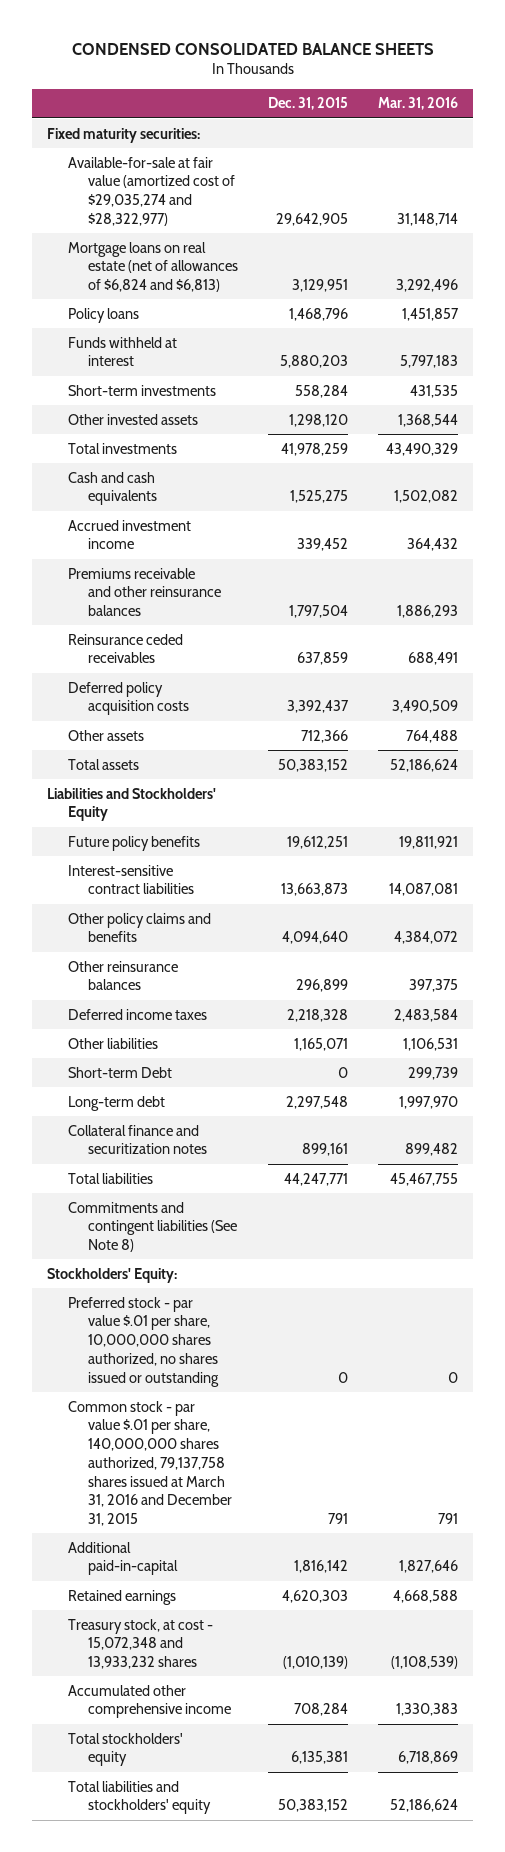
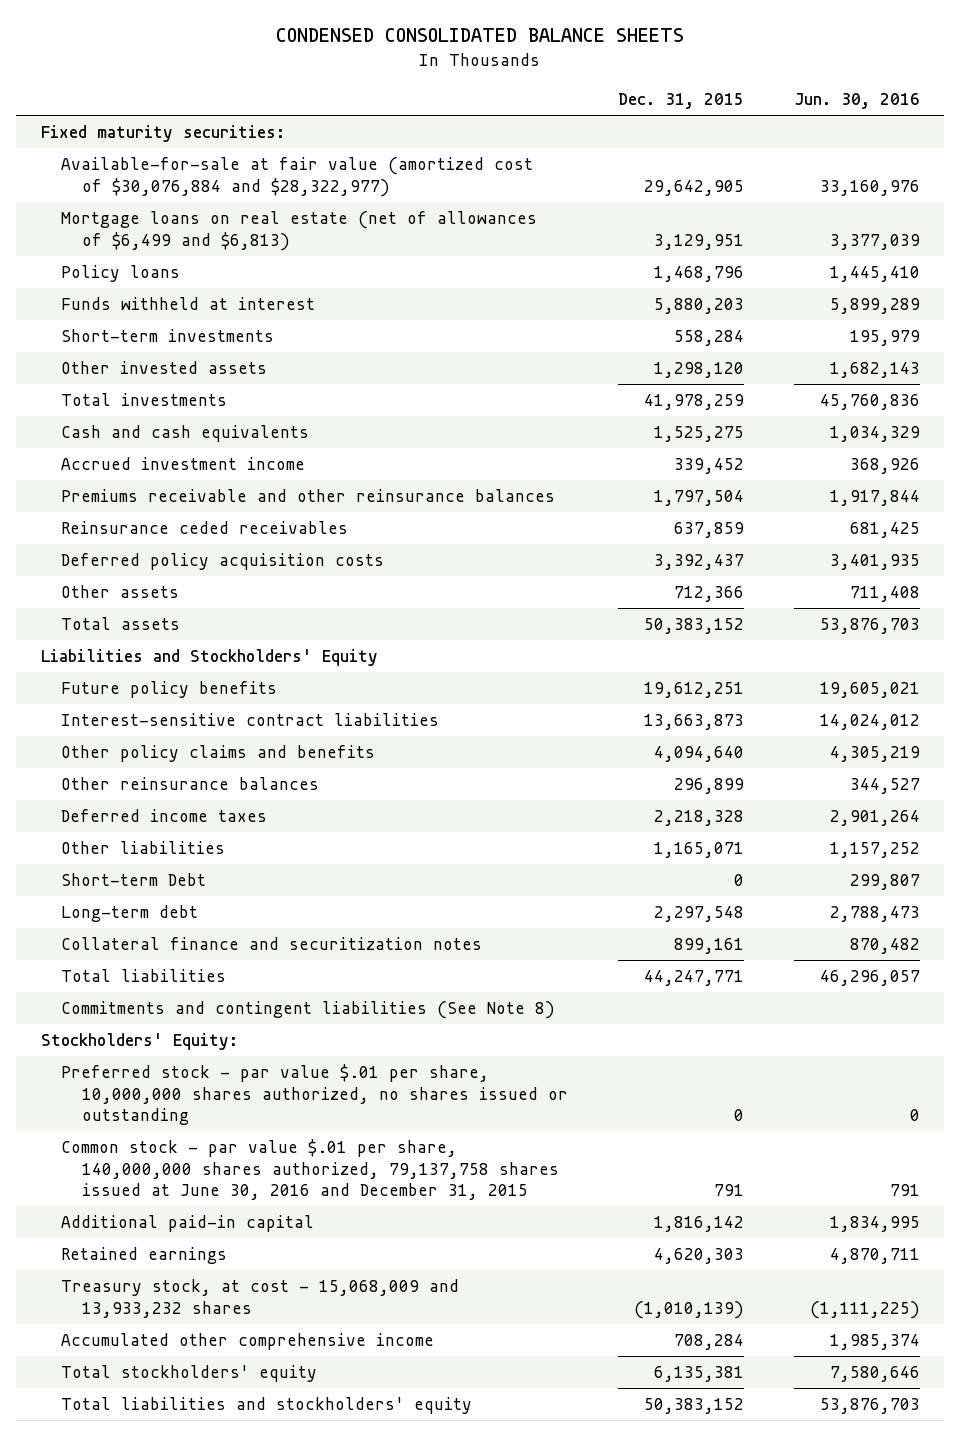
- | Dec. 31, 2015 | Mar. 31, 2016
+ | Dec. 31, 2015 | Jun. 30, 2016
- Available-for-sale at fair value (amortized cost of $29,035,274 and $28,322,977) | 29,642,905 | 31,148,714
- Mortgage loans on real estate (net of allowances of $6,824 and $6,813) | 3,129,951 | 3,292,496
+ Available-for-sale at fair value (amortized cost of $30,076,884 and $28,322,977) | 29,642,905 | 33,160,976
+ Mortgage loans on real estate (net of allowances of $6,499 and $6,813) | 3,129,951 | 3,377,039
- Common stock - par value $.01 per share, 140,000,000 shares authorized, 79,137,758 shares issued at March 31, 2016 and December 31, 2015 | 791 | 791
- Additional paid-in-capital | 1,816,142 | 1,827,646
+ Common stock - par value $.01 per share, 140,000,000 shares authorized, 79,137,758 shares issued at June 30, 2016 and December 31, 2015 | 791 | 791
+ Additional paid-in capital | 1,816,142 | 1,834,995
- Treasury stock, at cost - 15,072,348 and 13,933,232 shares | (1,010,139) | (1,108,539)
+ Treasury stock, at cost - 15,068,009 and 13,933,232 shares | (1,010,139) | (1,111,225)

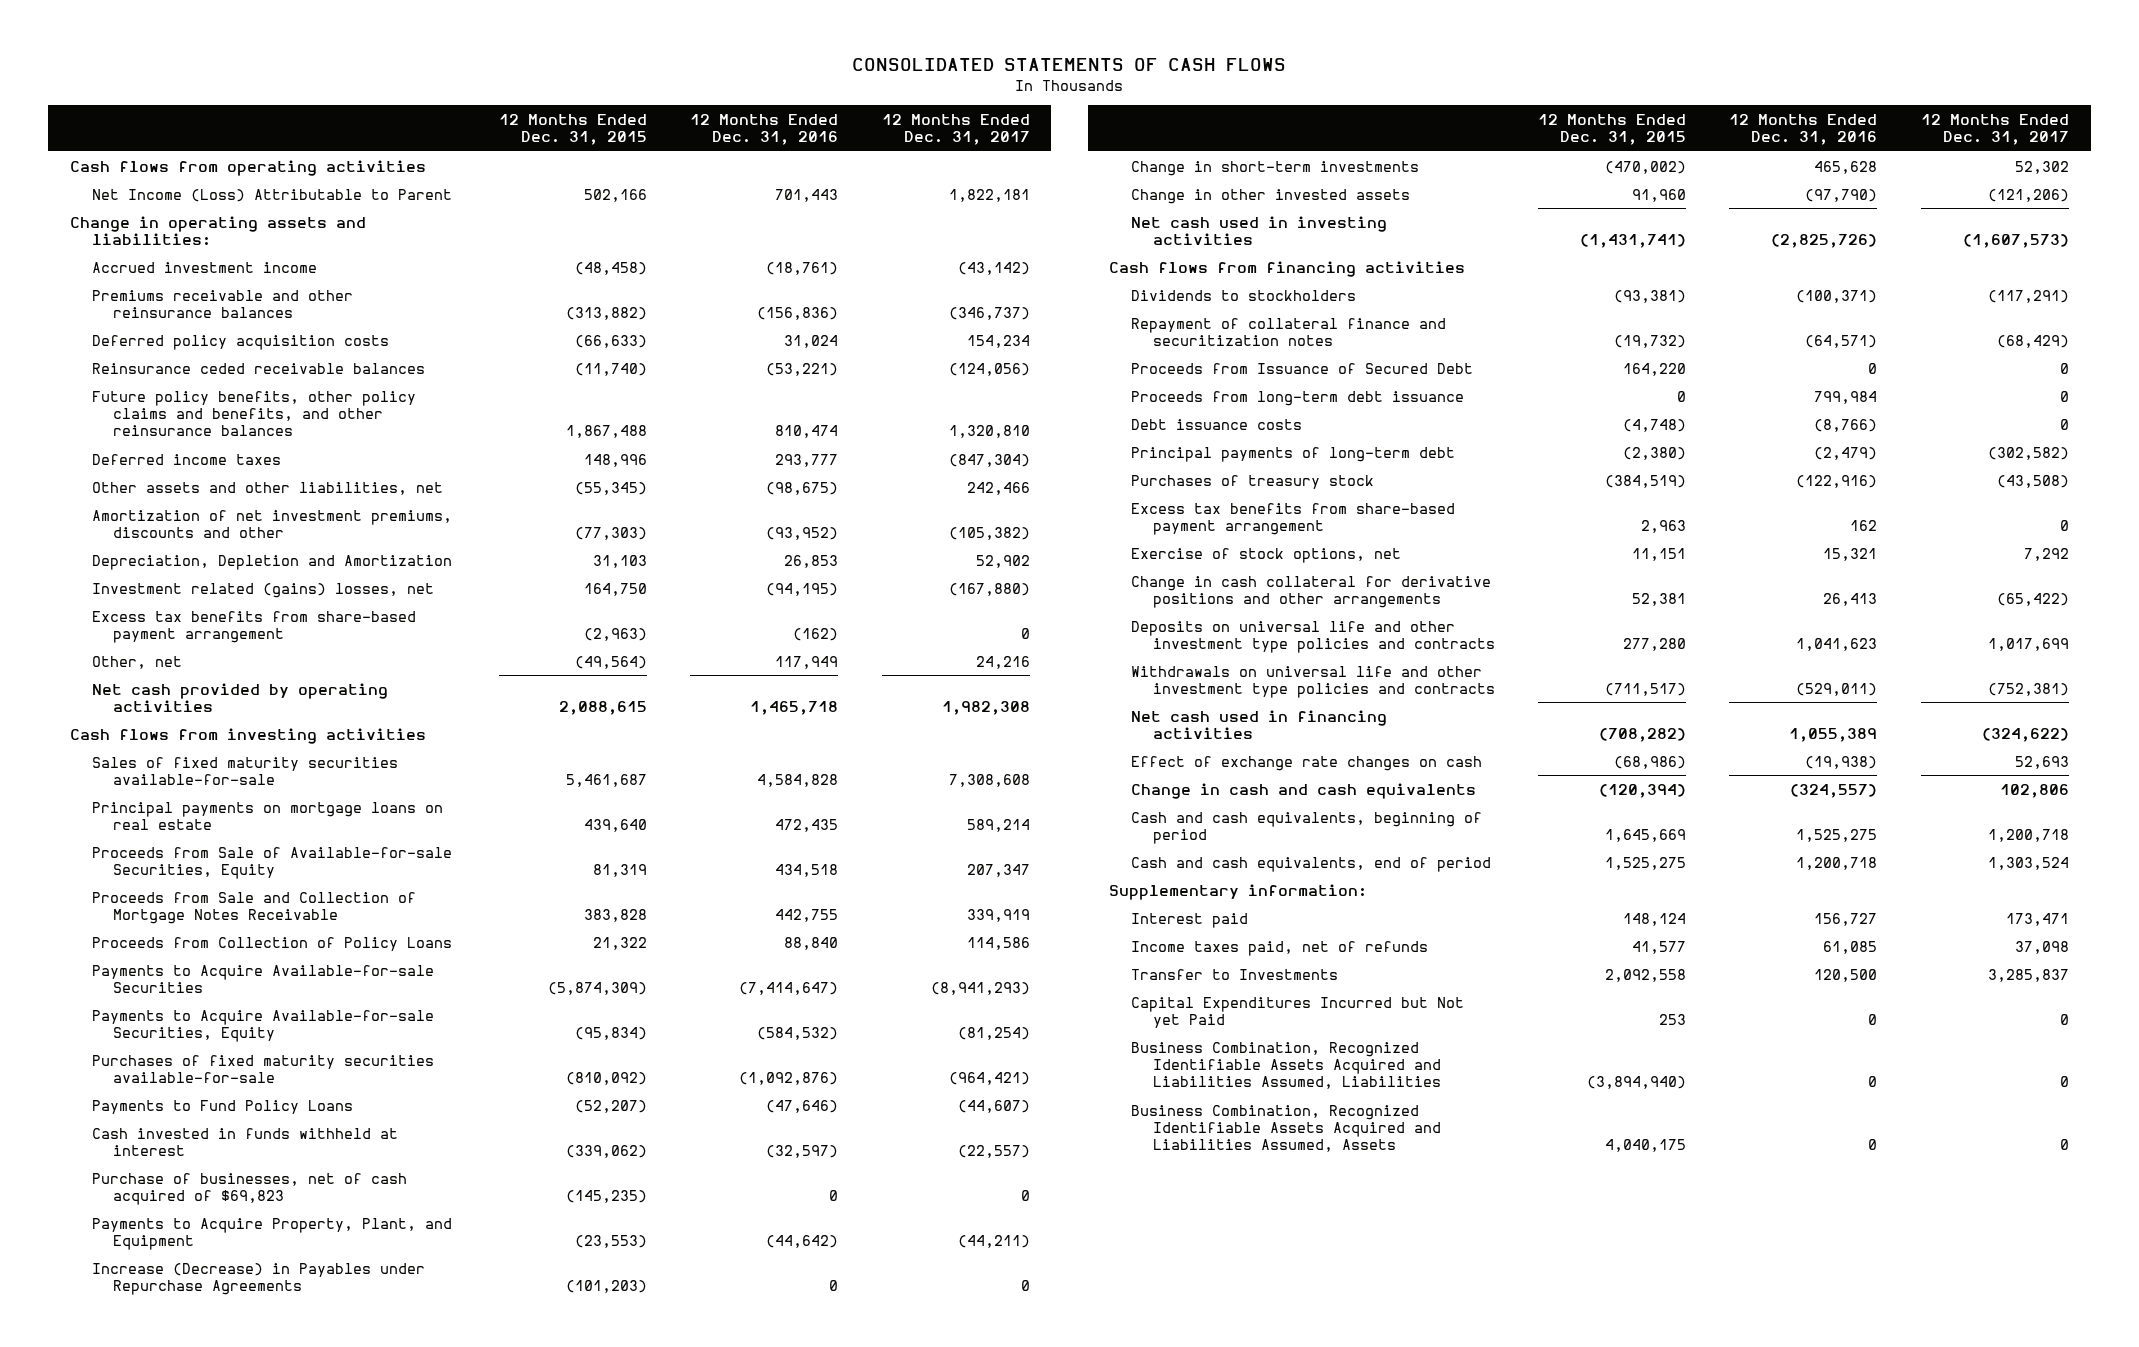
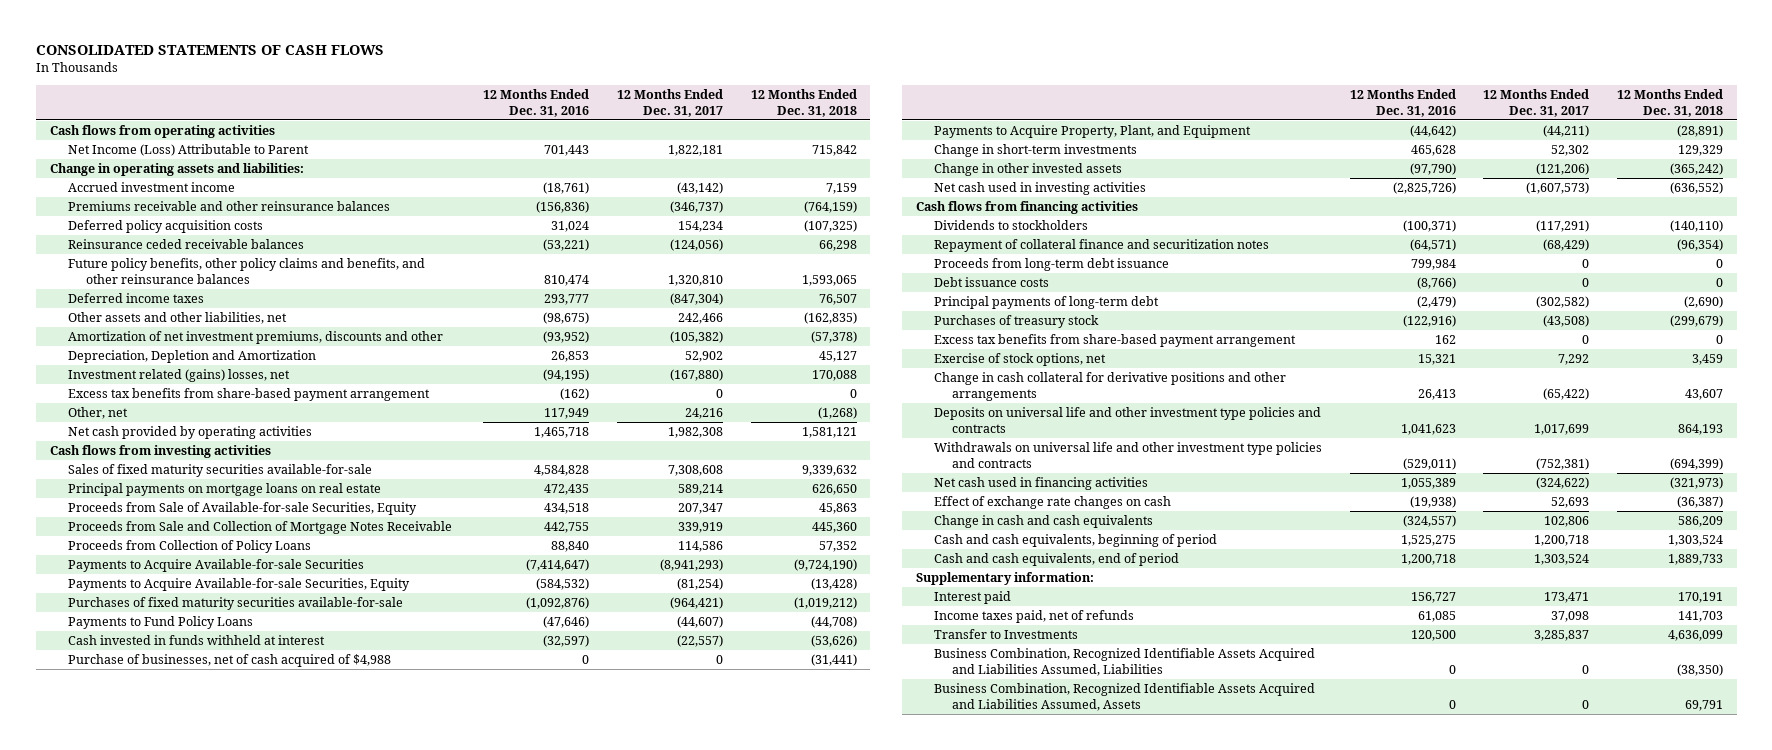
- | 12 Months Ended Dec. 31, 2015 | 12 Months Ended Dec. 31, 2016 | 12 Months Ended Dec. 31, 2017
+ | 12 Months Ended Dec. 31, 2016 | 12 Months Ended Dec. 31, 2017 | 12 Months Ended Dec. 31, 2018
- Purchase of businesses, net of cash acquired of $69,823 | (145,235) | 0 | 0
+ Purchase of businesses, net of cash acquired of $4,988 | 0 | 0 | (31,441)
- Increase (Decrease) in Payables under Repurchase Agreements | (101,203) | 0 | 0
- Proceeds from Issuance of Secured Debt | 164,220 | 0 | 0
- Capital Expenditures Incurred but Not yet Paid | 253 | 0 | 0

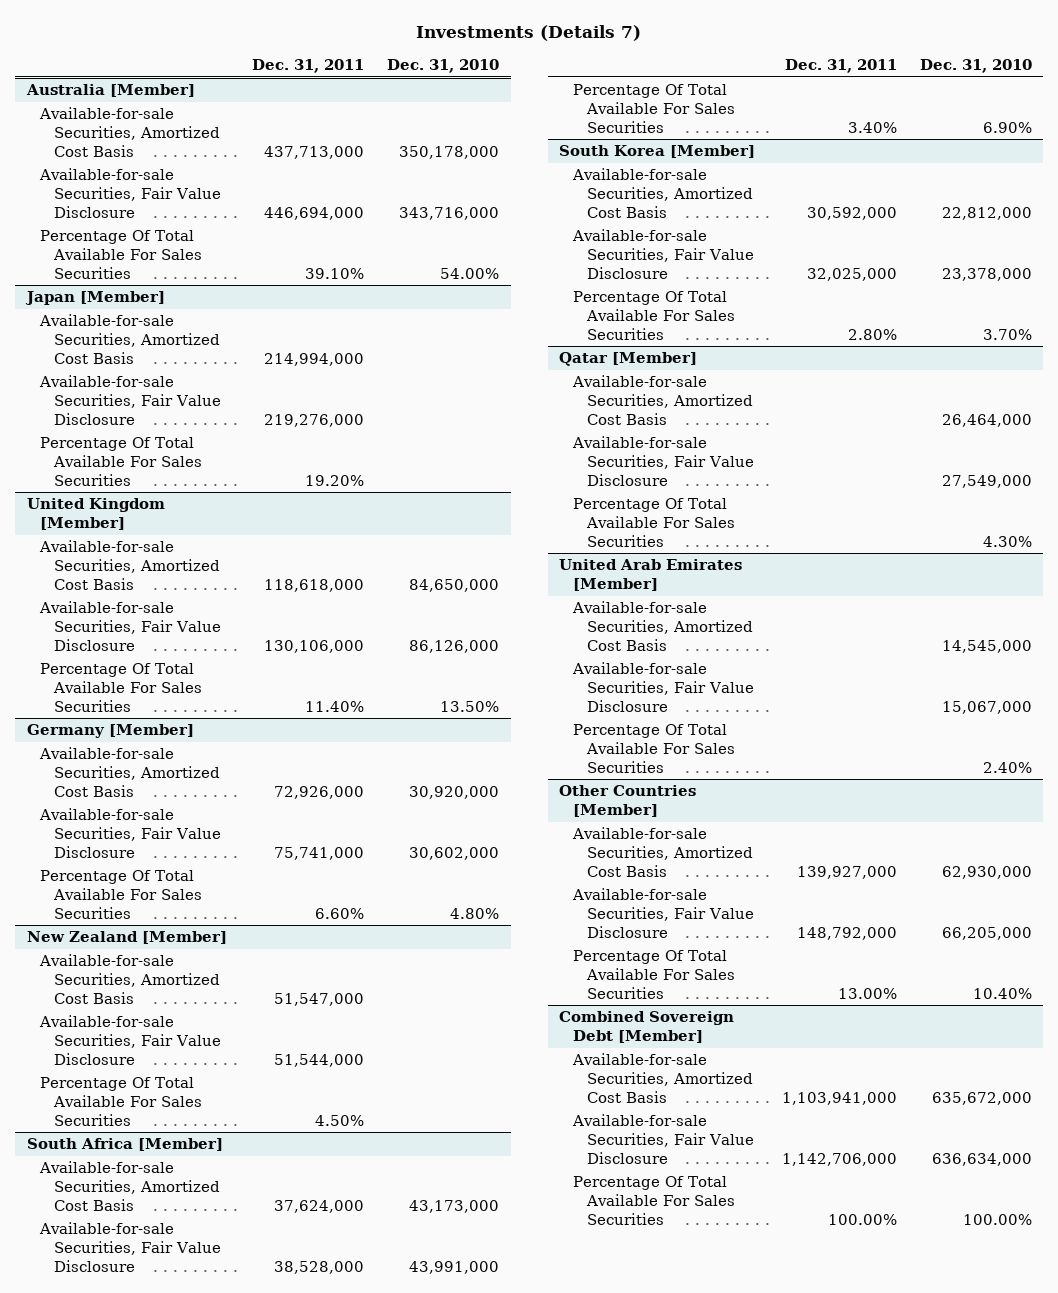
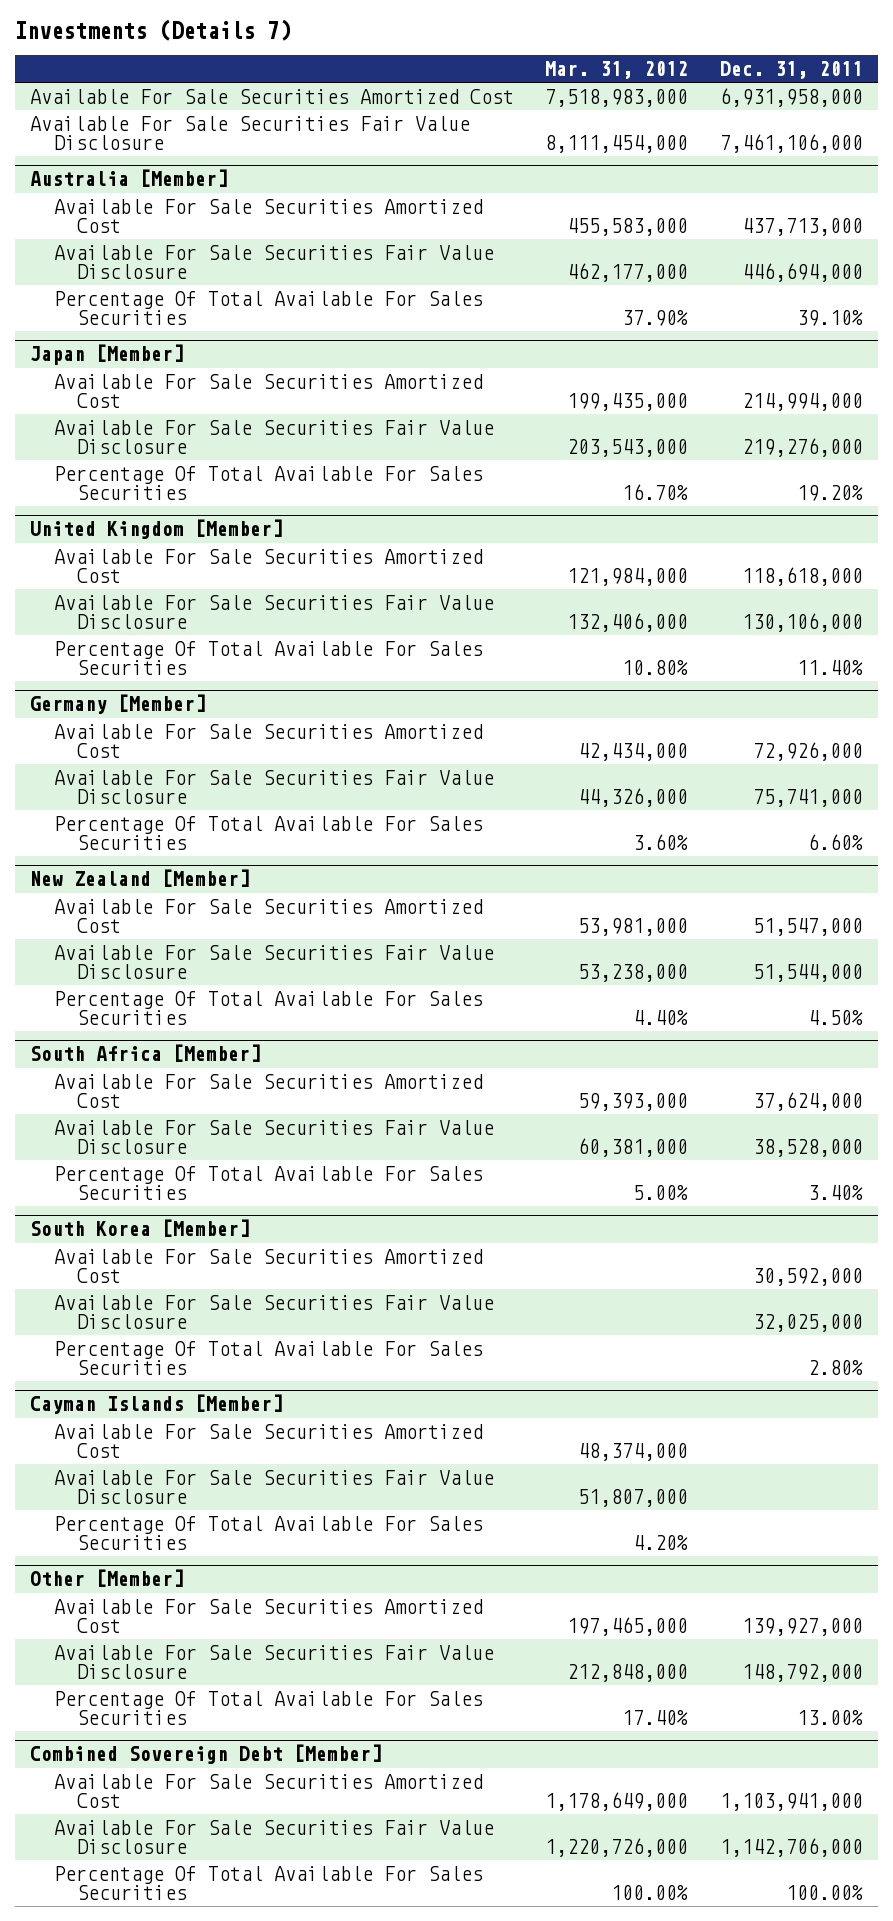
- | Dec. 31, 2011 | Dec. 31, 2010
+ | Mar. 31, 2012 | Dec. 31, 2011
+ Available For Sale Securities Amortized Cost | 7,518,983,000 | 6,931,958,000
+ Available For Sale Securities Fair Value Disclosure | 8,111,454,000 | 7,461,106,000
@ Australia [Member]
- Available-for-sale Securities, Amortized Cost Basis | 437,713,000 | 350,178,000
- Available-for-sale Securities, Fair Value Disclosure | 446,694,000 | 343,716,000
+ Available For Sale Securities Amortized Cost | 455,583,000 | 437,713,000
+ Available For Sale Securities Fair Value Disclosure | 462,177,000 | 446,694,000
@ Japan [Member]
- Available-for-sale Securities, Amortized Cost Basis | 214,994,000 |
- Available-for-sale Securities, Fair Value Disclosure | 219,276,000 |
+ Available For Sale Securities Amortized Cost | 199,435,000 | 214,994,000
+ Available For Sale Securities Fair Value Disclosure | 203,543,000 | 219,276,000
@ United Kingdom [Member]
- Available-for-sale Securities, Amortized Cost Basis | 118,618,000 | 84,650,000
- Available-for-sale Securities, Fair Value Disclosure | 130,106,000 | 86,126,000
+ Available For Sale Securities Amortized Cost | 121,984,000 | 118,618,000
+ Available For Sale Securities Fair Value Disclosure | 132,406,000 | 130,106,000
@ Germany [Member]
- Available-for-sale Securities, Amortized Cost Basis | 72,926,000 | 30,920,000
- Available-for-sale Securities, Fair Value Disclosure | 75,741,000 | 30,602,000
+ Available For Sale Securities Amortized Cost | 42,434,000 | 72,926,000
+ Available For Sale Securities Fair Value Disclosure | 44,326,000 | 75,741,000
@ New Zealand [Member]
- Available-for-sale Securities, Amortized Cost Basis | 51,547,000 |
- Available-for-sale Securities, Fair Value Disclosure | 51,544,000 |
+ Available For Sale Securities Amortized Cost | 53,981,000 | 51,547,000
+ Available For Sale Securities Fair Value Disclosure | 53,238,000 | 51,544,000
@ South Africa [Member]
- Available-for-sale Securities, Amortized Cost Basis | 37,624,000 | 43,173,000
- Available-for-sale Securities, Fair Value Disclosure | 38,528,000 | 43,991,000
+ Available For Sale Securities Amortized Cost | 59,393,000 | 37,624,000
+ Available For Sale Securities Fair Value Disclosure | 60,381,000 | 38,528,000
@ South Korea [Member]
- Available-for-sale Securities, Amortized Cost Basis | 30,592,000 | 22,812,000
- Available-for-sale Securities, Fair Value Disclosure | 32,025,000 | 23,378,000
+ Available For Sale Securities Amortized Cost | | 30,592,000
+ Available For Sale Securities Fair Value Disclosure | | 32,025,000
- Qatar [Member]
- Available-for-sale Securities, Amortized Cost Basis | | 26,464,000
- Available-for-sale Securities, Fair Value Disclosure | | 27,549,000
- Percentage Of Total Available For Sales Securities | | 4.30%
- United Arab Emirates [Member]
- Available-for-sale Securities, Amortized Cost Basis | | 14,545,000
- Available-for-sale Securities, Fair Value Disclosure | | 15,067,000
+ Cayman Islands [Member]
+ Available For Sale Securities Amortized Cost | 48,374,000 |
+ Available For Sale Securities Fair Value Disclosure | 51,807,000 |
- Other Countries [Member]
- Available-for-sale Securities, Amortized Cost Basis | 139,927,000 | 62,930,000
- Available-for-sale Securities, Fair Value Disclosure | 148,792,000 | 66,205,000
+ Other [Member]
+ Available For Sale Securities Amortized Cost | 197,465,000 | 139,927,000
+ Available For Sale Securities Fair Value Disclosure | 212,848,000 | 148,792,000
@ Combined Sovereign Debt [Member]
- Available-for-sale Securities, Amortized Cost Basis | 1,103,941,000 | 635,672,000
- Available-for-sale Securities, Fair Value Disclosure | 1,142,706,000 | 636,634,000
+ Available For Sale Securities Amortized Cost | 1,178,649,000 | 1,103,941,000
+ Available For Sale Securities Fair Value Disclosure | 1,220,726,000 | 1,142,706,000

